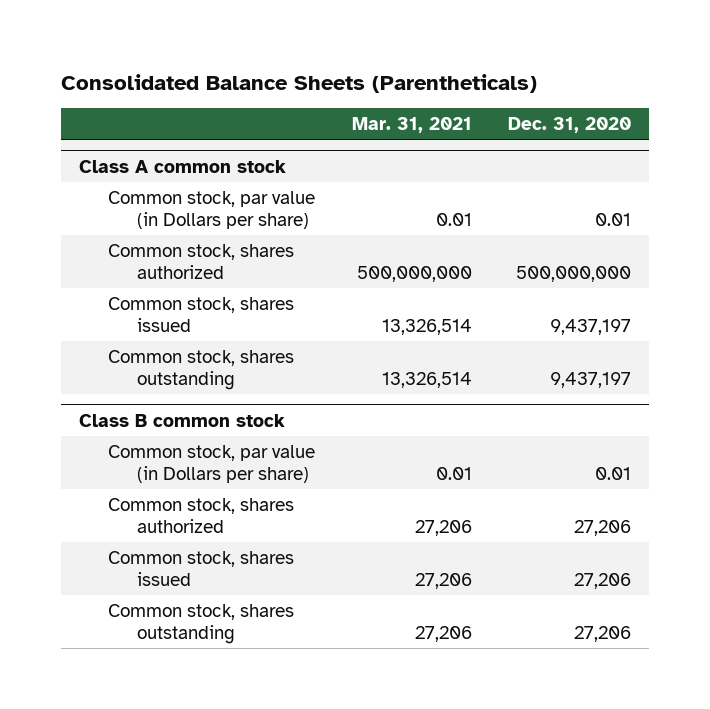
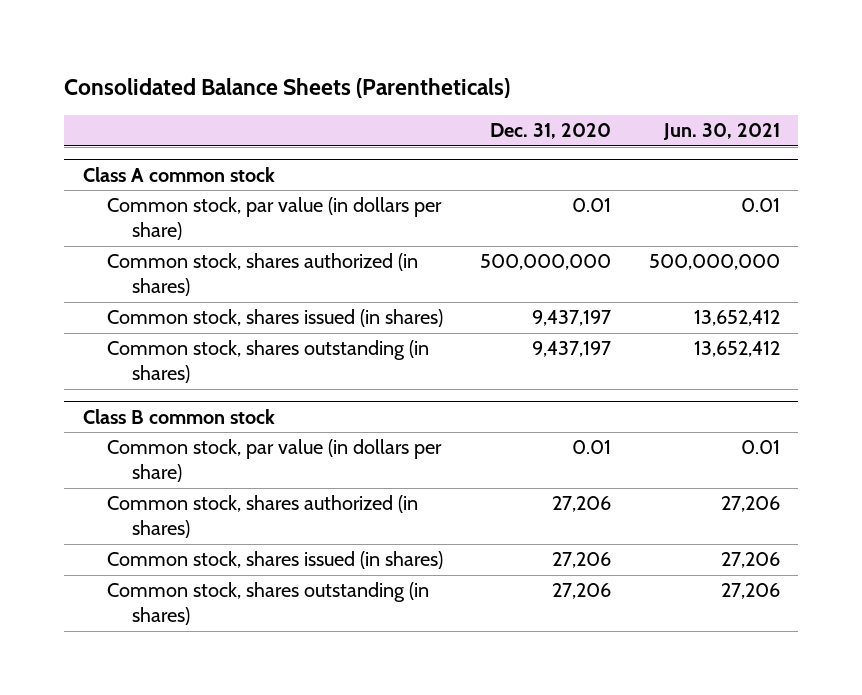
- | Mar. 31, 2021 | Dec. 31, 2020
+ | Dec. 31, 2020 | Jun. 30, 2021
@ Class A common stock
- Common stock, par value (in Dollars per share) | 0.01 | 0.01
- Common stock, shares authorized | 500,000,000 | 500,000,000
- Common stock, shares issued | 13,326,514 | 9,437,197
- Common stock, shares outstanding | 13,326,514 | 9,437,197
+ Common stock, par value (in dollars per share) | 0.01 | 0.01
+ Common stock, shares authorized (in shares) | 500,000,000 | 500,000,000
+ Common stock, shares issued (in shares) | 9,437,197 | 13,652,412
+ Common stock, shares outstanding (in shares) | 9,437,197 | 13,652,412
@ Class B common stock
- Common stock, par value (in Dollars per share) | 0.01 | 0.01
- Common stock, shares authorized | 27,206 | 27,206
- Common stock, shares issued | 27,206 | 27,206
- Common stock, shares outstanding | 27,206 | 27,206
+ Common stock, par value (in dollars per share) | 0.01 | 0.01
+ Common stock, shares authorized (in shares) | 27,206 | 27,206
+ Common stock, shares issued (in shares) | 27,206 | 27,206
+ Common stock, shares outstanding (in shares) | 27,206 | 27,206

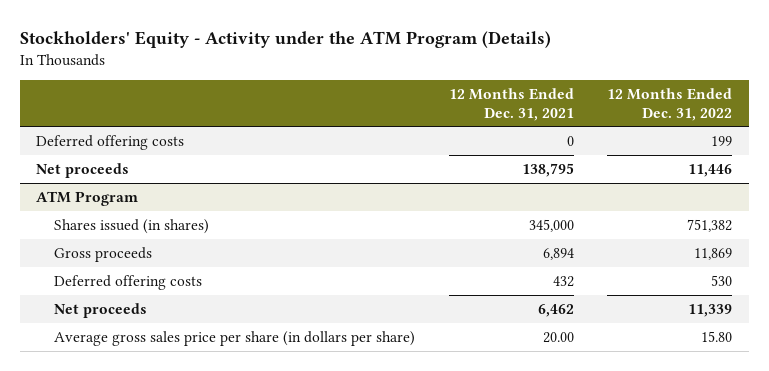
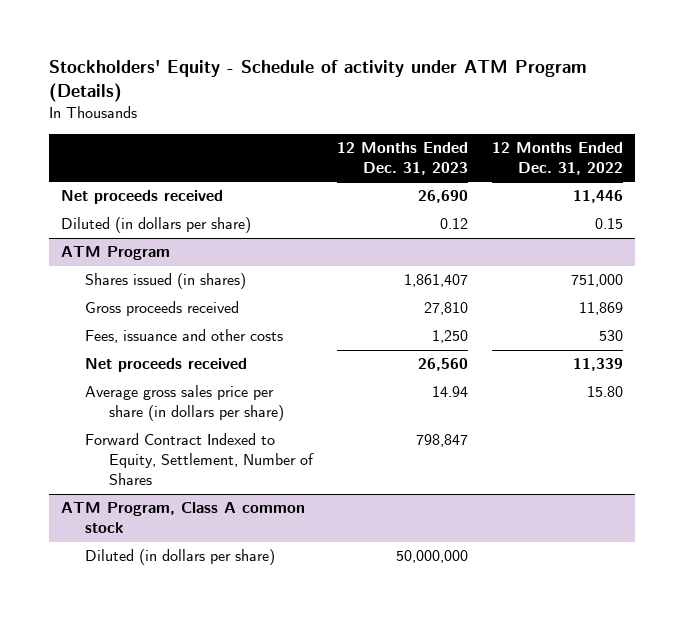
- Stockholders' Equity - Activity under the ATM Program (Details)
+ Stockholders' Equity - Schedule of activity under ATM Program (Details)
- | 12 Months Ended Dec. 31, 2021 | 12 Months Ended Dec. 31, 2022
+ | 12 Months Ended Dec. 31, 2023 | 12 Months Ended Dec. 31, 2022
- Deferred offering costs | 0 | 199
- Net proceeds | 138,795 | 11,446
+ Net proceeds received | 26,690 | 11,446
+ Diluted (in dollars per share) | 0.12 | 0.15
@ ATM Program
- Shares issued (in shares) | 345,000 | 751,382
- Gross proceeds | 6,894 | 11,869
- Deferred offering costs | 432 | 530
- Net proceeds | 6,462 | 11,339
+ Shares issued (in shares) | 1,861,407 | 751,000
+ Gross proceeds received | 27,810 | 11,869
+ Fees, issuance and other costs | 1,250 | 530
+ Net proceeds received | 26,560 | 11,339
+ Forward Contract Indexed to Equity, Settlement, Number of Shares | 798,847 |
+ ATM Program, Class A common stock
+ Diluted (in dollars per share) | 50,000,000 |

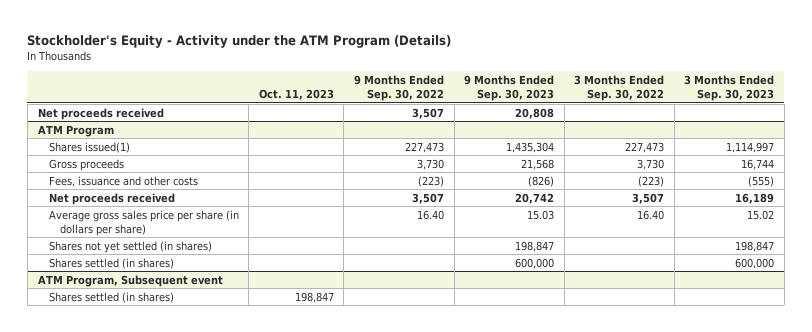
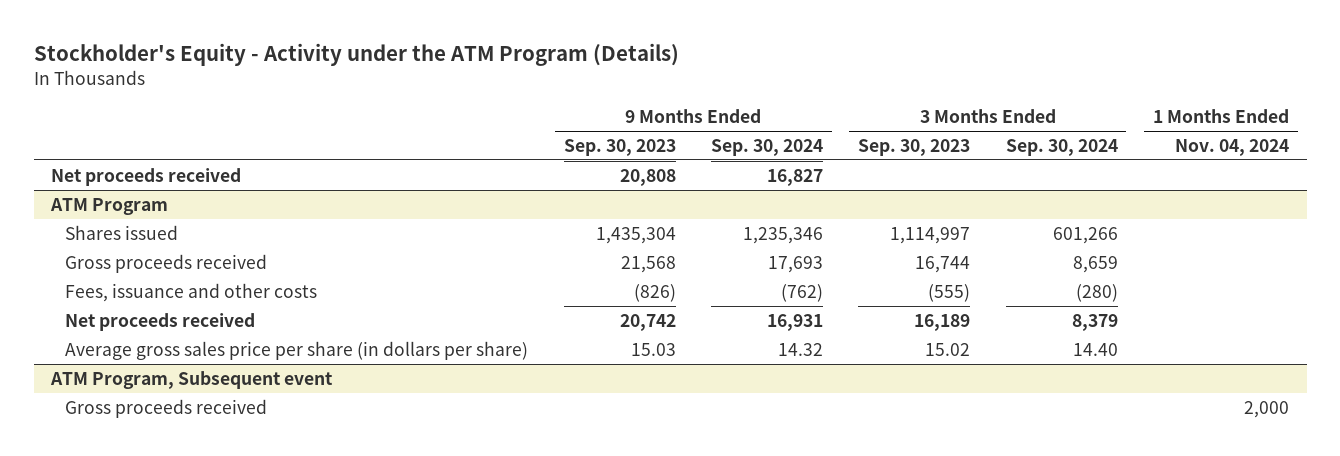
- | Oct. 11, 2023 | 9 Months Ended Sep. 30, 2022 | 9 Months Ended Sep. 30, 2023 | 3 Months Ended Sep. 30, 2022 | 3 Months Ended Sep. 30, 2023
+ | 9 Months Ended Sep. 30, 2023 | 9 Months Ended Sep. 30, 2024 | 3 Months Ended Sep. 30, 2023 | 3 Months Ended Sep. 30, 2024 | 1 Months Ended Nov. 04, 2024
@ ATM Program
- Shares issued(1) | | 227,473 | 1,435,304 | 227,473 | 1,114,997
- Gross proceeds | | 3,730 | 21,568 | 3,730 | 16,744
+ Shares issued | 1,435,304 | 1,235,346 | 1,114,997 | 601,266 |
+ Gross proceeds received | 21,568 | 17,693 | 16,744 | 8,659 |
- Shares not yet settled (in shares) | | | 198,847 | | 198,847
- Shares settled (in shares) | | | 600,000 | | 600,000
@ ATM Program, Subsequent event
- Shares settled (in shares) | 198,847 | | | |
+ Gross proceeds received | | | | | 2,000

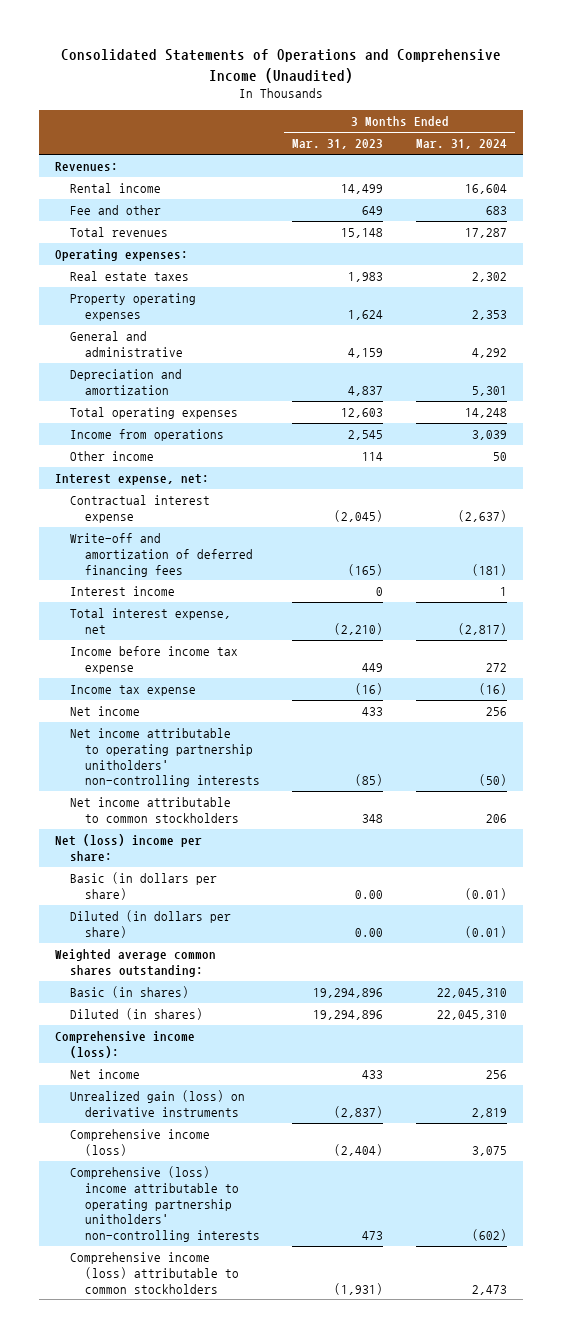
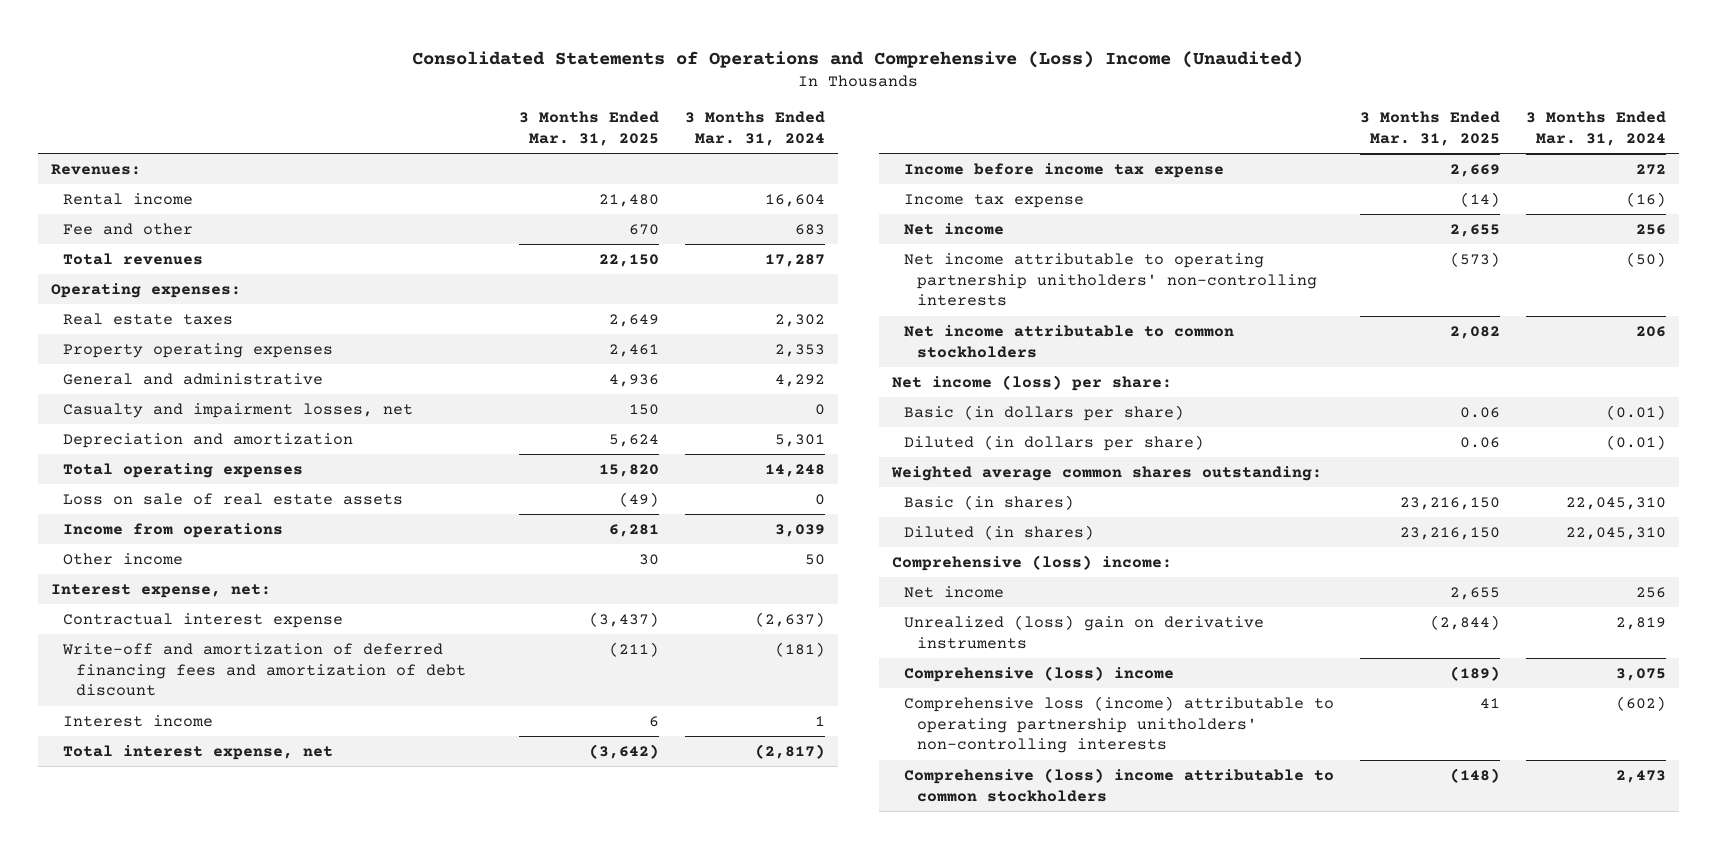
- Consolidated Statements of Operations and Comprehensive Income (Unaudited)
+ Consolidated Statements of Operations and Comprehensive (Loss) Income (Unaudited)
- | 3 Months Ended Mar. 31, 2023 | 3 Months Ended Mar. 31, 2024
+ | 3 Months Ended Mar. 31, 2025 | 3 Months Ended Mar. 31, 2024
+ Casualty and impairment losses, net | 150 | 0
+ Loss on sale of real estate assets | (49) | 0
- Write-off and amortization of deferred financing fees | (165) | (181)
+ Write-off and amortization of deferred financing fees and amortization of debt discount | (211) | (181)
- Net (loss) income per share:
+ Net income (loss) per share:
- Comprehensive income (loss):
+ Comprehensive (loss) income:
- Unrealized gain (loss) on derivative instruments | (2,837) | 2,819
- Comprehensive income (loss) | (2,404) | 3,075
- Comprehensive (loss) income attributable to operating partnership unitholders' non-controlling interests | 473 | (602)
- Comprehensive income (loss) attributable to common stockholders | (1,931) | 2,473
+ Unrealized (loss) gain on derivative instruments | (2,844) | 2,819
+ Comprehensive (loss) income | (189) | 3,075
+ Comprehensive loss (income) attributable to operating partnership unitholders' non-controlling interests | 41 | (602)
+ Comprehensive (loss) income attributable to common stockholders | (148) | 2,473

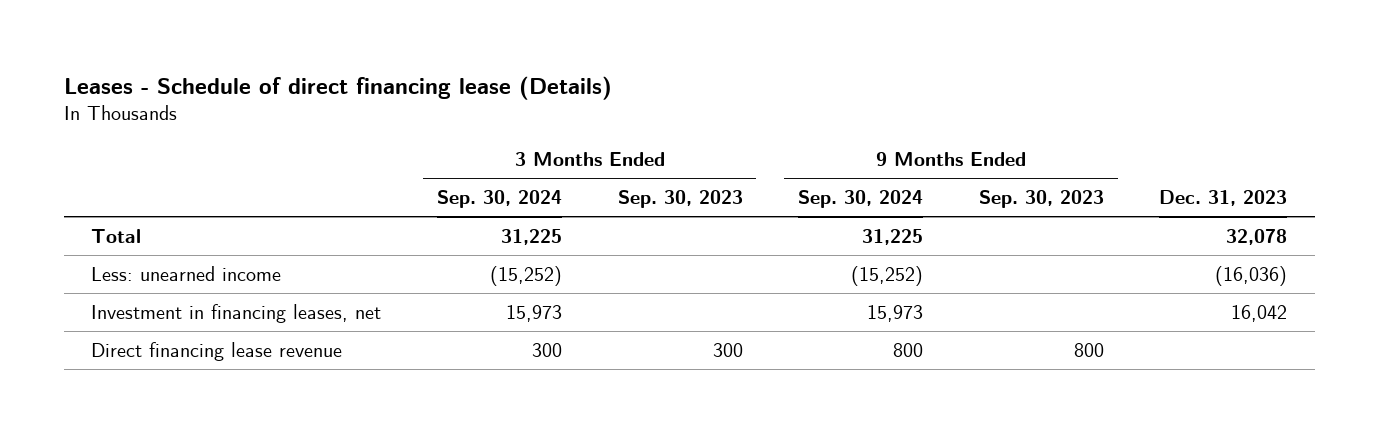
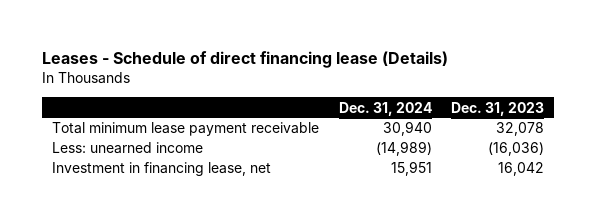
- | 3 Months Ended Sep. 30, 2024 | 3 Months Ended Sep. 30, 2023 | 9 Months Ended Sep. 30, 2024 | 9 Months Ended Sep. 30, 2023 | Dec. 31, 2023
+ | Dec. 31, 2024 | Dec. 31, 2023
- Total | 31,225 | | 31,225 | | 32,078
+ Total minimum lease payment receivable | 30,940 | 32,078
- Investment in financing leases, net | 15,973 | | 15,973 | | 16,042
- Direct financing lease revenue | 300 | 300 | 800 | 800 |
+ Investment in financing lease, net | 15,951 | 16,042

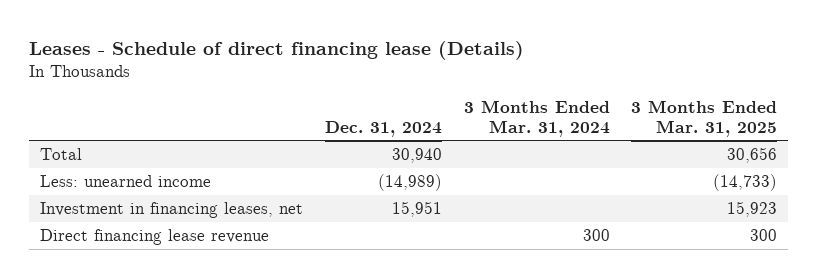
- | Dec. 31, 2024 | Dec. 31, 2023
+ | Dec. 31, 2024 | 3 Months Ended Mar. 31, 2024 | 3 Months Ended Mar. 31, 2025
- Total minimum lease payment receivable | 30,940 | 32,078
+ Total | 30,940 | | 30,656
- Investment in financing lease, net | 15,951 | 16,042
+ Investment in financing leases, net | 15,951 | | 15,923
+ Direct financing lease revenue | | 300 | 300

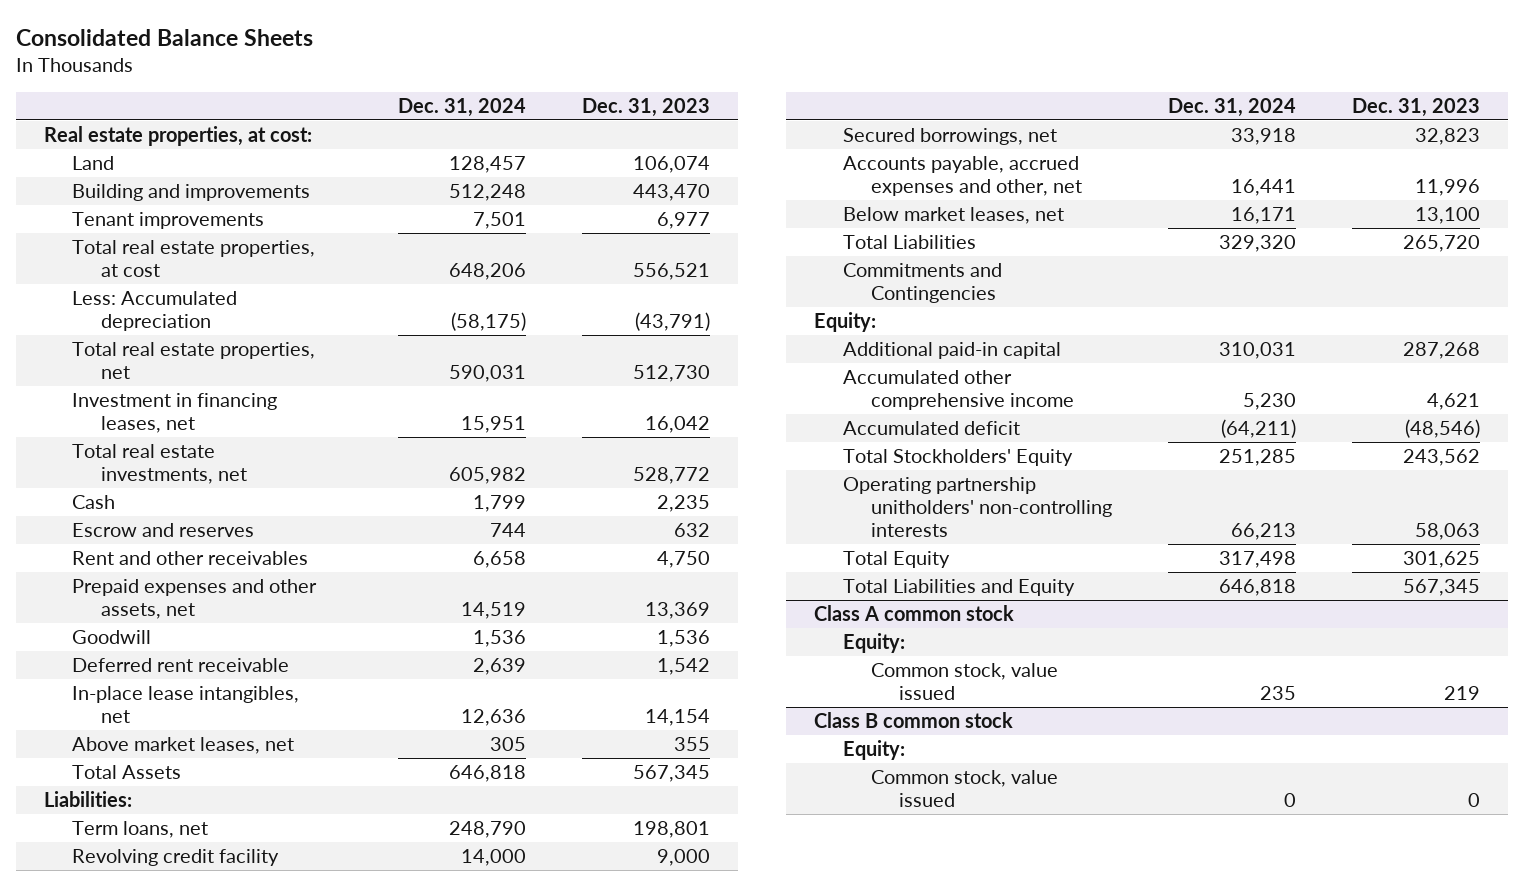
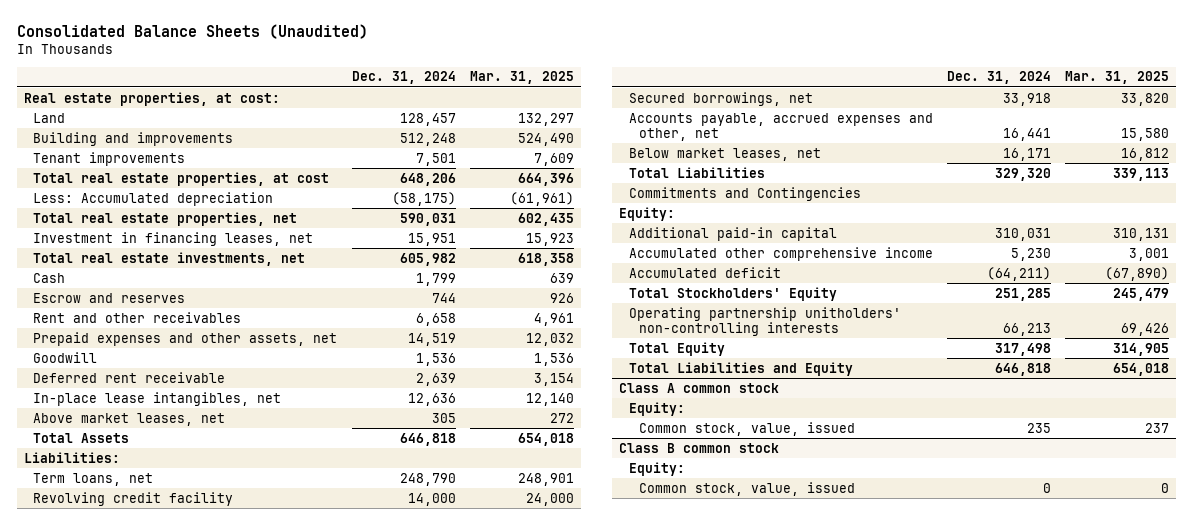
- Consolidated Balance Sheets
+ Consolidated Balance Sheets (Unaudited)
- | Dec. 31, 2024 | Dec. 31, 2023
+ | Dec. 31, 2024 | Mar. 31, 2025
@ Class A common stock
- Common stock, value issued | 235 | 219
+ Common stock, value, issued | 235 | 237
@ Class B common stock
- Common stock, value issued | 0 | 0
+ Common stock, value, issued | 0 | 0

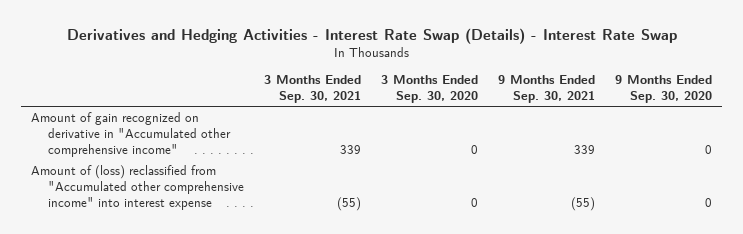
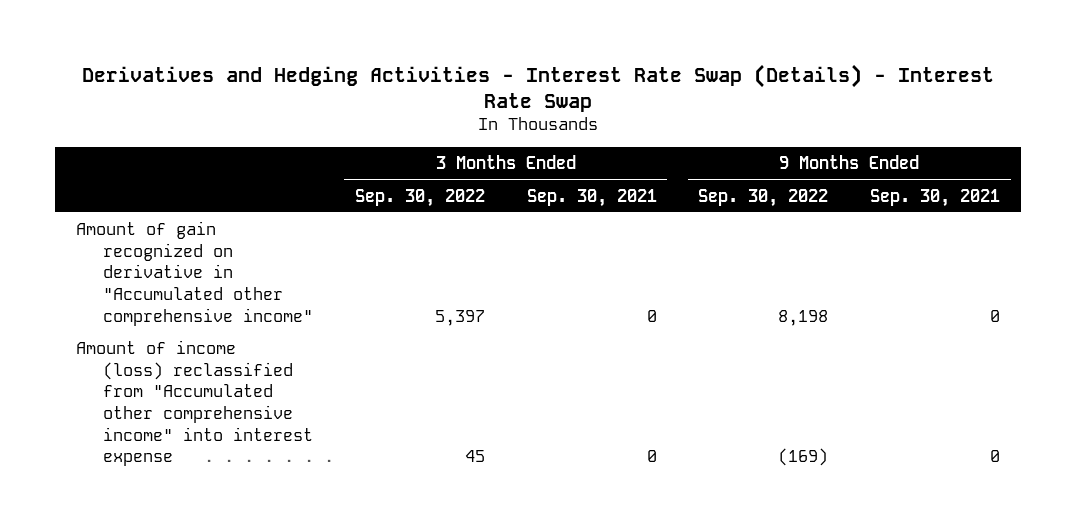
- | 3 Months Ended Sep. 30, 2021 | 3 Months Ended Sep. 30, 2020 | 9 Months Ended Sep. 30, 2021 | 9 Months Ended Sep. 30, 2020
+ | 3 Months Ended Sep. 30, 2022 | 3 Months Ended Sep. 30, 2021 | 9 Months Ended Sep. 30, 2022 | 9 Months Ended Sep. 30, 2021
- Amount of gain recognized on derivative in "Accumulated other comprehensive income" | 339 | 0 | 339 | 0
- Amount of (loss) reclassified from "Accumulated other comprehensive income" into interest expense | (55) | 0 | (55) | 0
+ Amount of gain recognized on derivative in "Accumulated other comprehensive income" | 5,397 | 0 | 8,198 | 0
+ Amount of income (loss) reclassified from "Accumulated other comprehensive income" into interest expense | 45 | 0 | (169) | 0

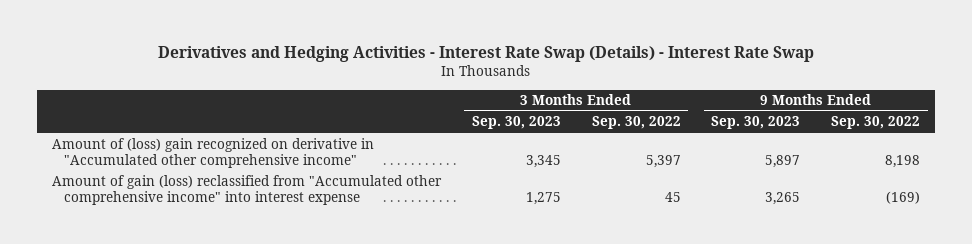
- | 3 Months Ended Sep. 30, 2022 | 3 Months Ended Sep. 30, 2021 | 9 Months Ended Sep. 30, 2022 | 9 Months Ended Sep. 30, 2021
+ | 3 Months Ended Sep. 30, 2023 | 3 Months Ended Sep. 30, 2022 | 9 Months Ended Sep. 30, 2023 | 9 Months Ended Sep. 30, 2022
- Amount of gain recognized on derivative in "Accumulated other comprehensive income" | 5,397 | 0 | 8,198 | 0
- Amount of income (loss) reclassified from "Accumulated other comprehensive income" into interest expense | 45 | 0 | (169) | 0
+ Amount of (loss) gain recognized on derivative in "Accumulated other comprehensive income" | 3,345 | 5,397 | 5,897 | 8,198
+ Amount of gain (loss) reclassified from "Accumulated other comprehensive income" into interest expense | 1,275 | 45 | 3,265 | (169)

